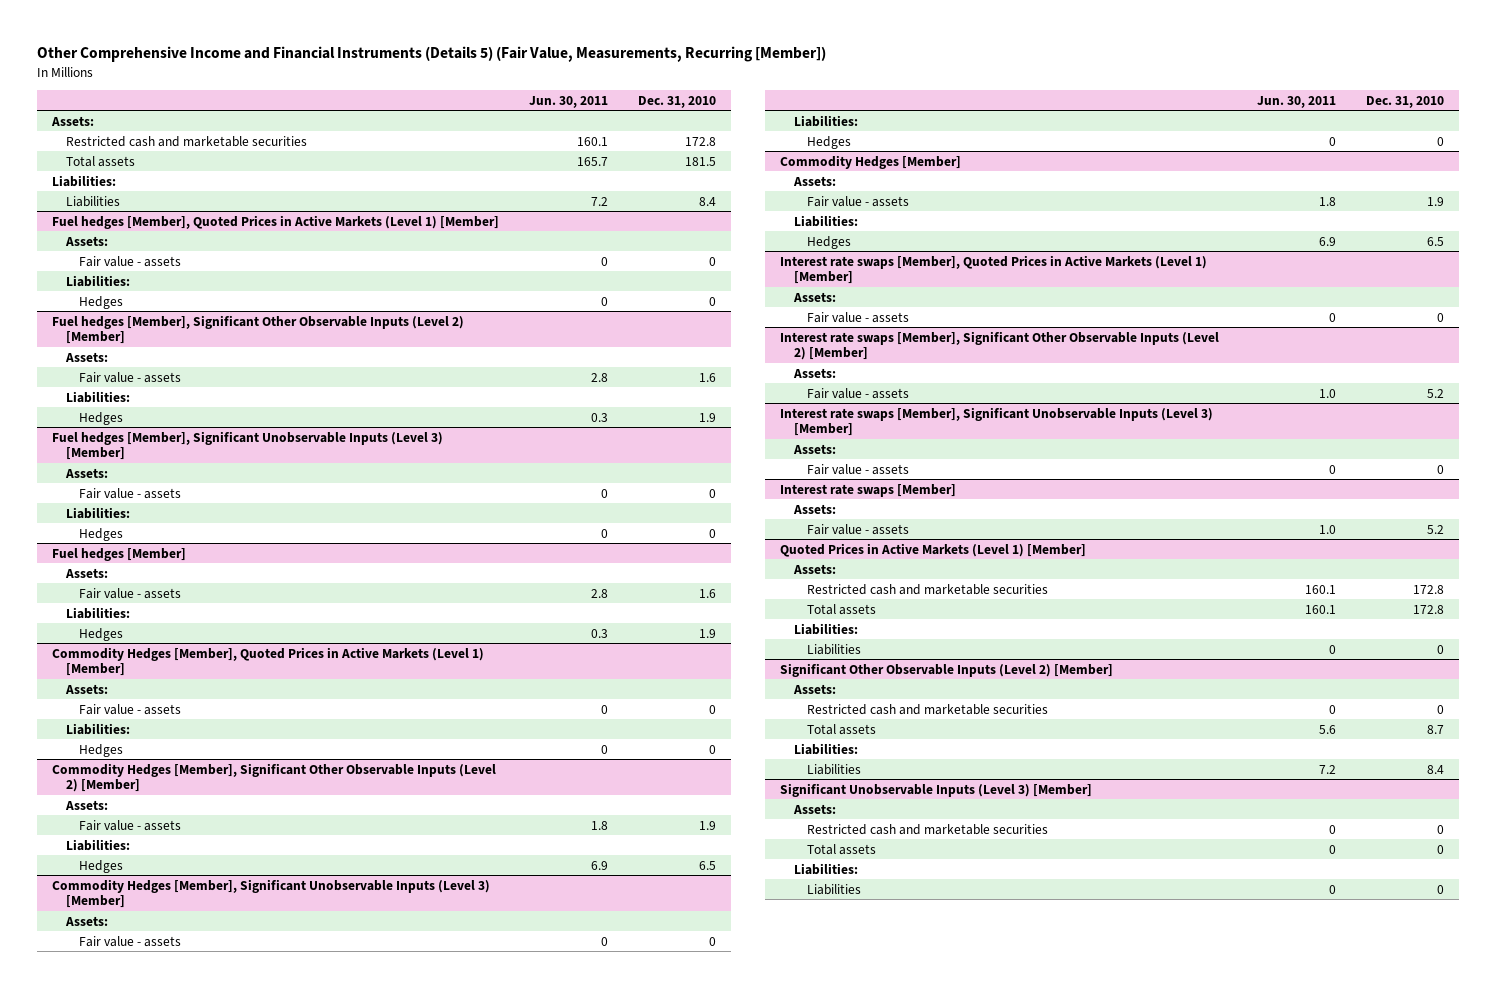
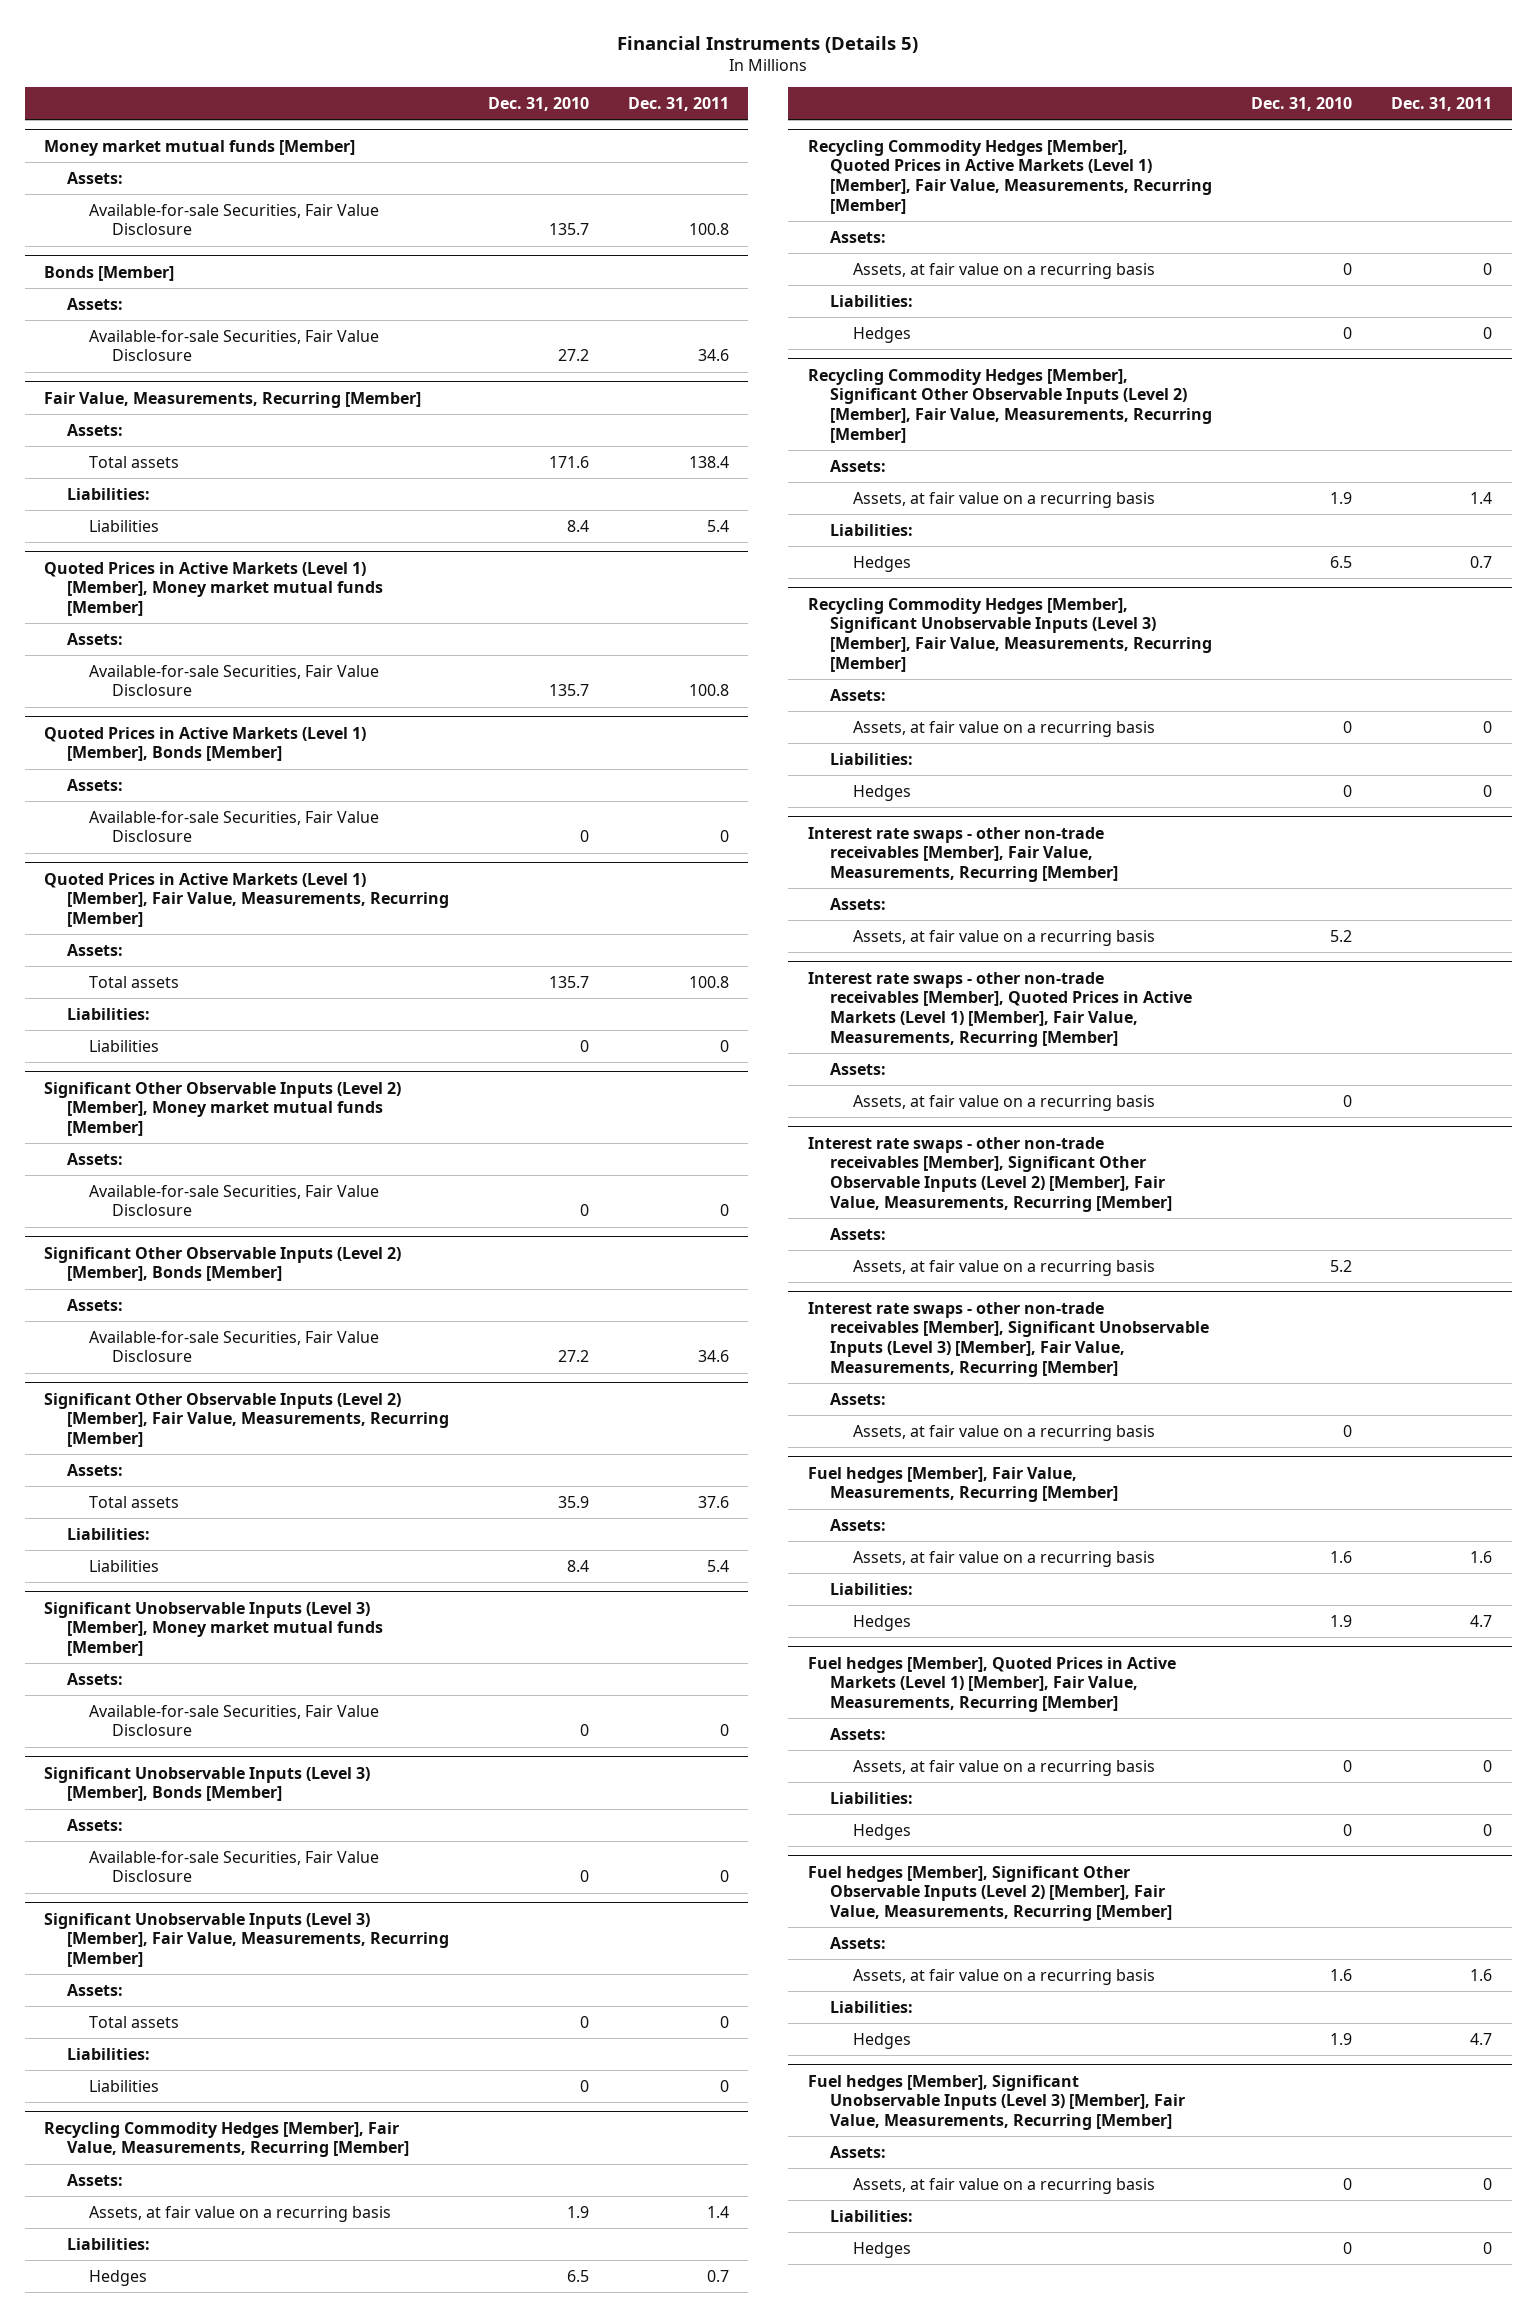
- Other Comprehensive Income and Financial Instruments (Details 5) (Fair Value, Measurements, Recurring [Member])
+ Financial Instruments (Details 5)
- | Jun. 30, 2011 | Dec. 31, 2010
+ | Dec. 31, 2010 | Dec. 31, 2011
+ Money market mutual funds [Member]
- Restricted cash and marketable securities | 160.1 | 172.8
- Total assets | 165.7 | 181.5
+ Available-for-sale Securities, Fair Value Disclosure | 135.7 | 100.8
+ Bonds [Member]
+ Assets:
+ Available-for-sale Securities, Fair Value Disclosure | 27.2 | 34.6
+ Fair Value, Measurements, Recurring [Member]
+ Assets:
+ Total assets | 171.6 | 138.4
- Fuel hedges [Member], Quoted Prices in Active Markets (Level 1) [Member]
+ Quoted Prices in Active Markets (Level 1) [Member], Money market mutual funds [Member]
- Fair value - assets | 0 | 0
+ Available-for-sale Securities, Fair Value Disclosure | 135.7 | 100.8
+ Quoted Prices in Active Markets (Level 1) [Member], Bonds [Member]
+ Assets:
+ Available-for-sale Securities, Fair Value Disclosure | 0 | 0
+ Quoted Prices in Active Markets (Level 1) [Member], Fair Value, Measurements, Recurring [Member]
+ Assets:
+ Total assets | 135.7 | 100.8
- Hedges | 0 | 0
- Fuel hedges [Member], Significant Other Observable Inputs (Level 2) [Member]
+ Liabilities | 0 | 0
+ Significant Other Observable Inputs (Level 2) [Member], Money market mutual funds [Member]
- Fair value - assets | 2.8 | 1.6
+ Available-for-sale Securities, Fair Value Disclosure | 0 | 0
+ Significant Other Observable Inputs (Level 2) [Member], Bonds [Member]
+ Assets:
+ Available-for-sale Securities, Fair Value Disclosure | 27.2 | 34.6
+ Significant Other Observable Inputs (Level 2) [Member], Fair Value, Measurements, Recurring [Member]
+ Assets:
+ Total assets | 35.9 | 37.6
- Hedges | 0.3 | 1.9
- Fuel hedges [Member], Significant Unobservable Inputs (Level 3) [Member]
+ Liabilities | 8.4 | 5.4
+ Significant Unobservable Inputs (Level 3) [Member], Money market mutual funds [Member]
- Fair value - assets | 0 | 0
+ Available-for-sale Securities, Fair Value Disclosure | 0 | 0
+ Significant Unobservable Inputs (Level 3) [Member], Bonds [Member]
+ Assets:
+ Available-for-sale Securities, Fair Value Disclosure | 0 | 0
+ Significant Unobservable Inputs (Level 3) [Member], Fair Value, Measurements, Recurring [Member]
+ Assets:
+ Total assets | 0 | 0
- Hedges | 0 | 0
- Fuel hedges [Member]
+ Liabilities | 0 | 0
+ Recycling Commodity Hedges [Member], Fair Value, Measurements, Recurring [Member]
- Fair value - assets | 2.8 | 1.6
+ Assets, at fair value on a recurring basis | 1.9 | 1.4
- Hedges | 0.3 | 1.9
- Commodity Hedges [Member], Quoted Prices in Active Markets (Level 1) [Member]
+ Hedges | 6.5 | 0.7
+ Recycling Commodity Hedges [Member], Quoted Prices in Active Markets (Level 1) [Member], Fair Value, Measurements, Recurring [Member]
- Fair value - assets | 0 | 0
+ Assets, at fair value on a recurring basis | 0 | 0
- Commodity Hedges [Member], Significant Other Observable Inputs (Level 2) [Member]
+ Recycling Commodity Hedges [Member], Significant Other Observable Inputs (Level 2) [Member], Fair Value, Measurements, Recurring [Member]
- Fair value - assets | 1.8 | 1.9
+ Assets, at fair value on a recurring basis | 1.9 | 1.4
- Commodity Hedges [Member], Significant Unobservable Inputs (Level 3) [Member]
+ Recycling Commodity Hedges [Member], Significant Unobservable Inputs (Level 3) [Member], Fair Value, Measurements, Recurring [Member]
- Fair value - assets | 0 | 0
+ Assets, at fair value on a recurring basis | 0 | 0
- Commodity Hedges [Member]
+ Interest rate swaps - other non-trade receivables [Member], Fair Value, Measurements, Recurring [Member]
- Fair value - assets | 1.8 | 1.9
- Liabilities:
- Hedges | 6.9 | 6.5
- Interest rate swaps [Member], Quoted Prices in Active Markets (Level 1) [Member]
+ Assets, at fair value on a recurring basis | 5.2 |
+ Interest rate swaps - other non-trade receivables [Member], Quoted Prices in Active Markets (Level 1) [Member], Fair Value, Measurements, Recurring [Member]
- Fair value - assets | 0 | 0
- Interest rate swaps [Member], Significant Other Observable Inputs (Level 2) [Member]
+ Assets, at fair value on a recurring basis | 0 |
+ Interest rate swaps - other non-trade receivables [Member], Significant Other Observable Inputs (Level 2) [Member], Fair Value, Measurements, Recurring [Member]
- Fair value - assets | 1.0 | 5.2
- Interest rate swaps [Member], Significant Unobservable Inputs (Level 3) [Member]
+ Assets, at fair value on a recurring basis | 5.2 |
+ Interest rate swaps - other non-trade receivables [Member], Significant Unobservable Inputs (Level 3) [Member], Fair Value, Measurements, Recurring [Member]
- Fair value - assets | 0 | 0
- Interest rate swaps [Member]
+ Assets, at fair value on a recurring basis | 0 |
+ Fuel hedges [Member], Fair Value, Measurements, Recurring [Member]
- Fair value - assets | 1.0 | 5.2
- Quoted Prices in Active Markets (Level 1) [Member]
+ Assets, at fair value on a recurring basis | 1.6 | 1.6
+ Liabilities:
+ Hedges | 1.9 | 4.7
+ Fuel hedges [Member], Quoted Prices in Active Markets (Level 1) [Member], Fair Value, Measurements, Recurring [Member]
- Restricted cash and marketable securities | 160.1 | 172.8
- Total assets | 160.1 | 172.8
+ Assets, at fair value on a recurring basis | 0 | 0
- Liabilities | 0 | 0
- Significant Other Observable Inputs (Level 2) [Member]
+ Hedges | 0 | 0
+ Fuel hedges [Member], Significant Other Observable Inputs (Level 2) [Member], Fair Value, Measurements, Recurring [Member]
- Restricted cash and marketable securities | 0 | 0
- Total assets | 5.6 | 8.7
+ Assets, at fair value on a recurring basis | 1.6 | 1.6
- Liabilities | 7.2 | 8.4
- Significant Unobservable Inputs (Level 3) [Member]
+ Hedges | 1.9 | 4.7
+ Fuel hedges [Member], Significant Unobservable Inputs (Level 3) [Member], Fair Value, Measurements, Recurring [Member]
- Restricted cash and marketable securities | 0 | 0
- Total assets | 0 | 0
+ Assets, at fair value on a recurring basis | 0 | 0
- Liabilities | 0 | 0
+ Hedges | 0 | 0

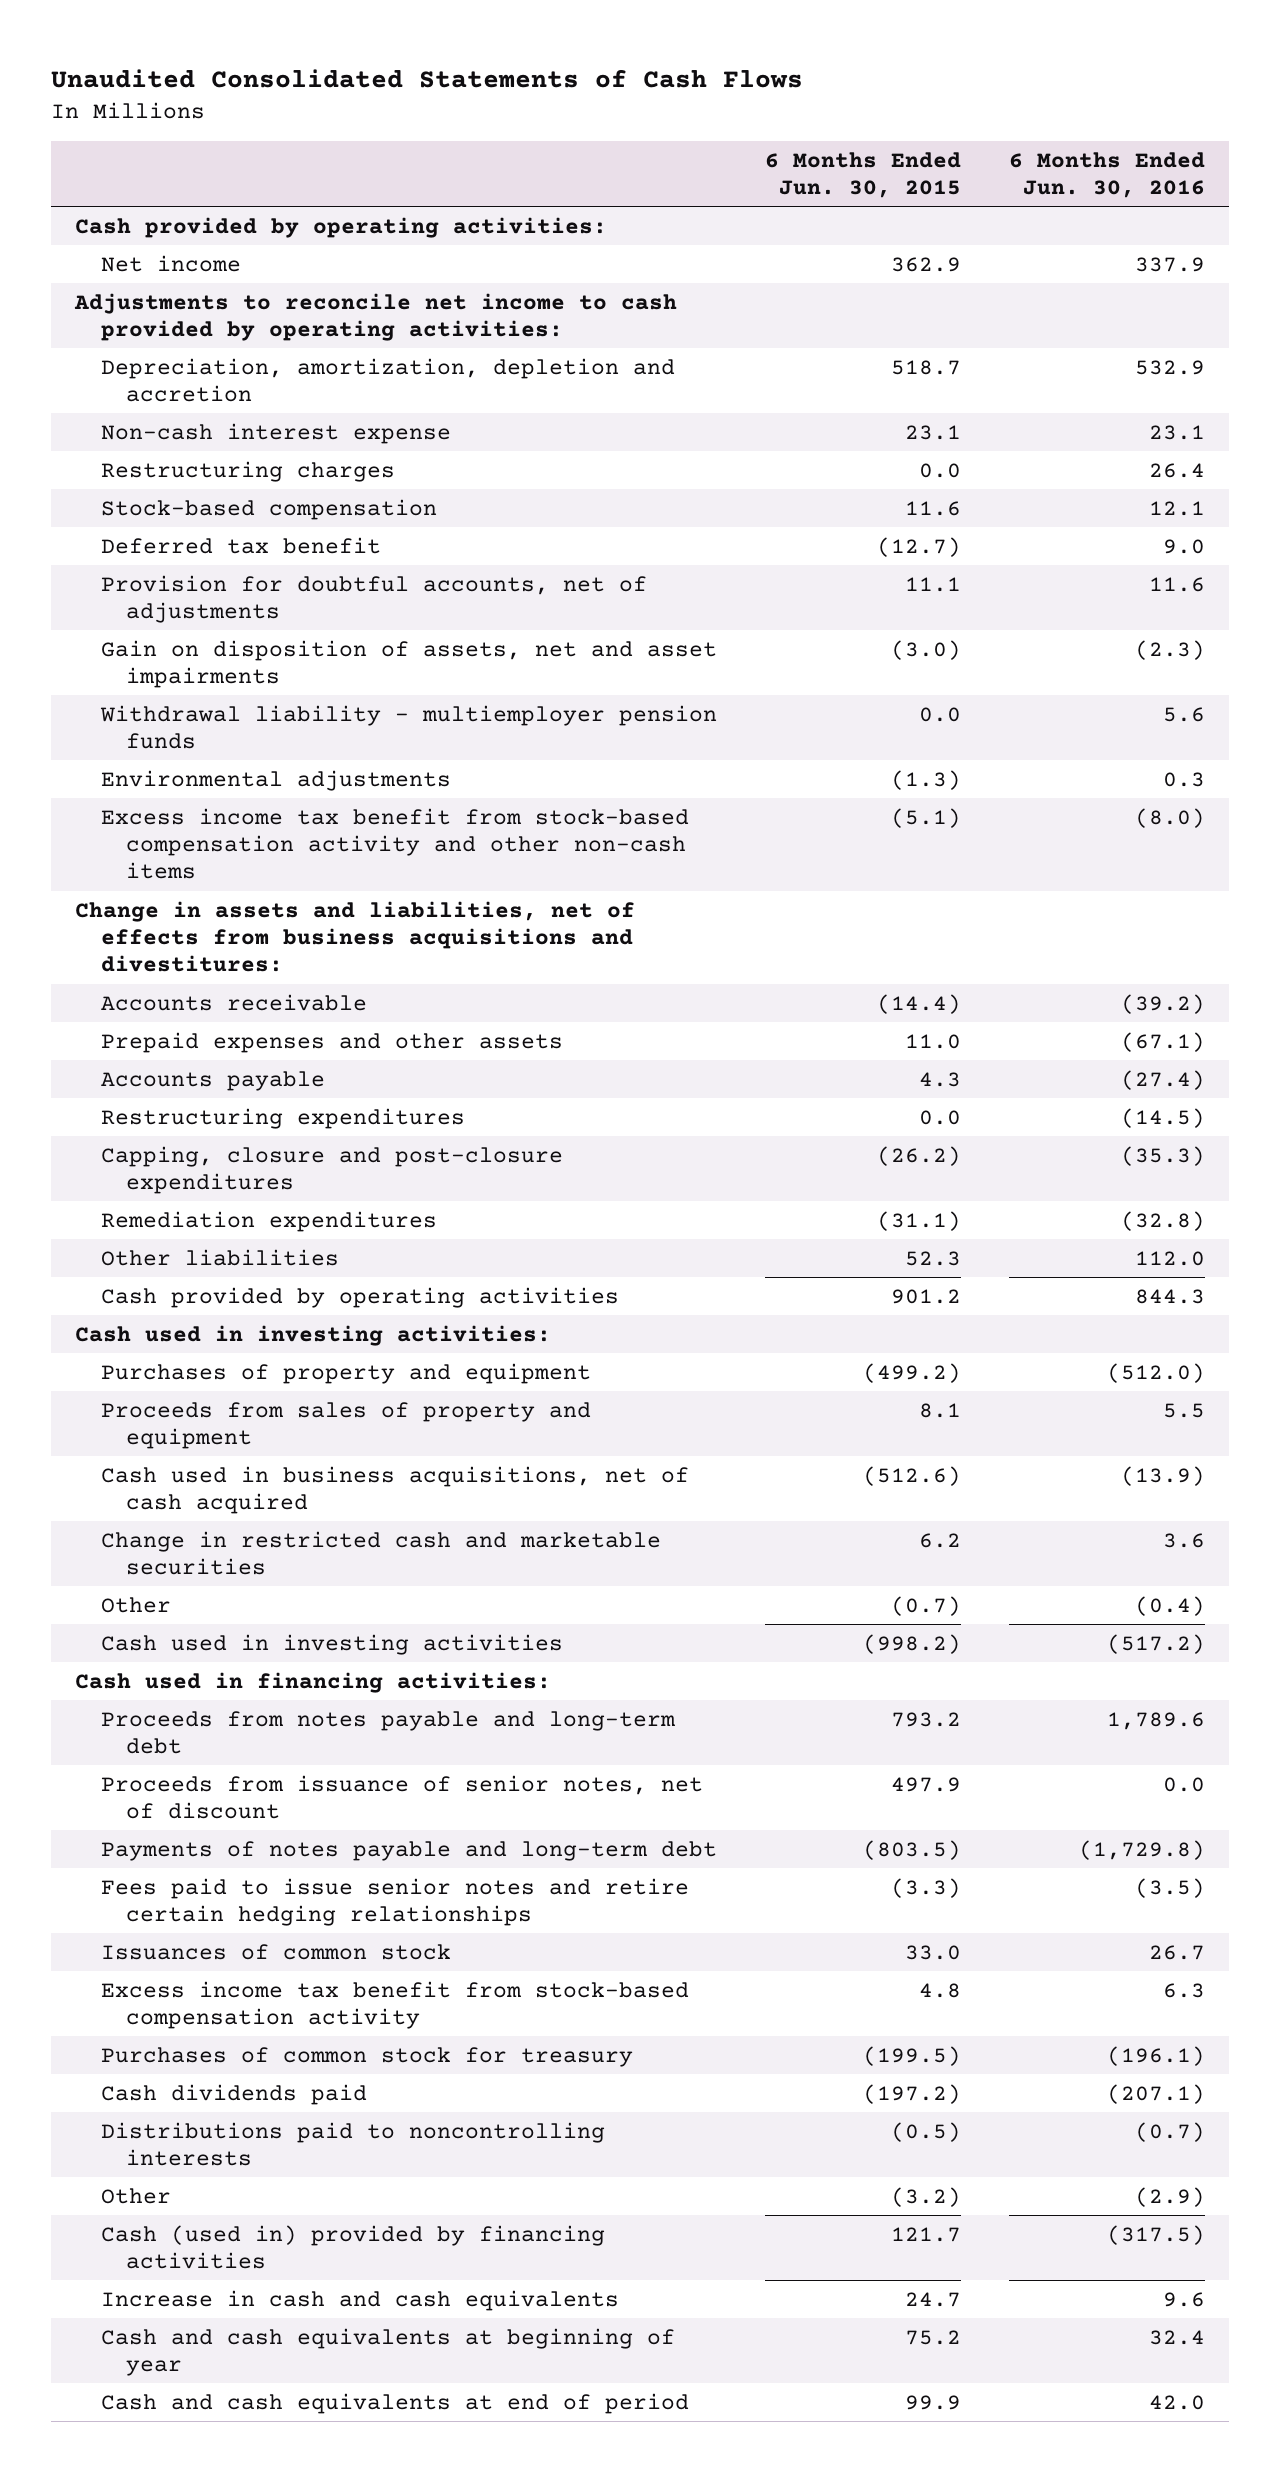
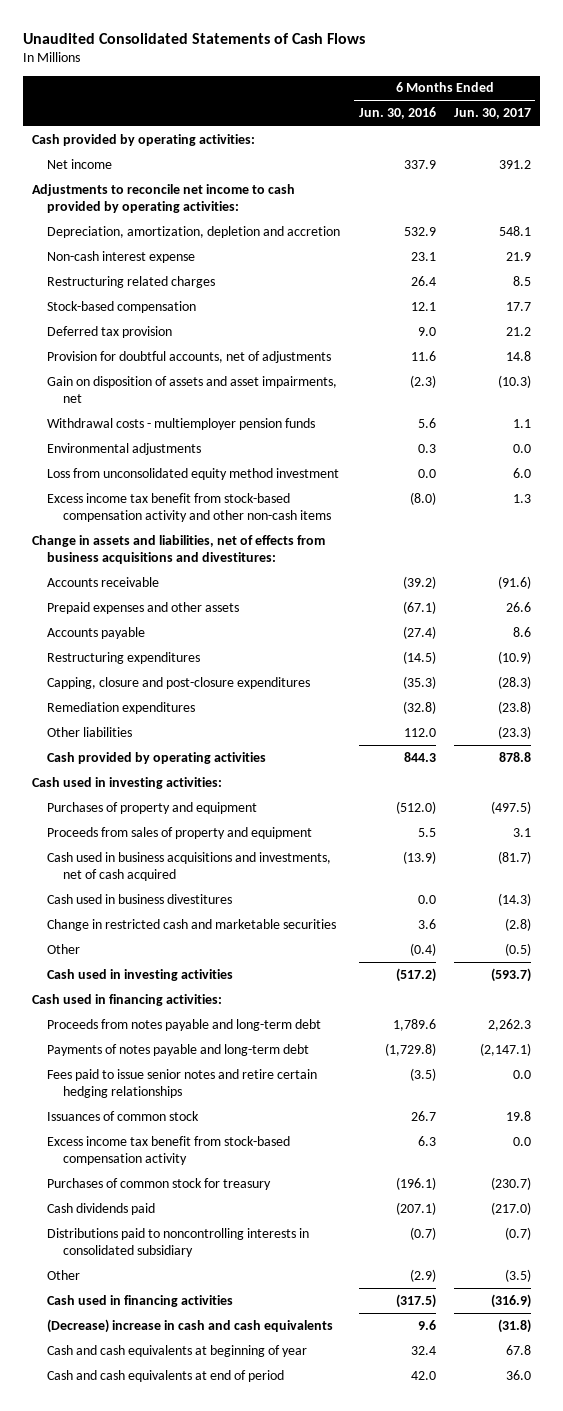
- | 6 Months Ended Jun. 30, 2015 | 6 Months Ended Jun. 30, 2016
+ | 6 Months Ended Jun. 30, 2016 | 6 Months Ended Jun. 30, 2017
- Restructuring charges | 0.0 | 26.4
+ Restructuring related charges | 26.4 | 8.5
- Deferred tax benefit | (12.7) | 9.0
+ Deferred tax provision | 9.0 | 21.2
- Gain on disposition of assets, net and asset impairments | (3.0) | (2.3)
- Withdrawal liability - multiemployer pension funds | 0.0 | 5.6
+ Gain on disposition of assets and asset impairments, net | (2.3) | (10.3)
+ Withdrawal costs - multiemployer pension funds | 5.6 | 1.1
+ Loss from unconsolidated equity method investment | 0.0 | 6.0
- Cash used in business acquisitions, net of cash acquired | (512.6) | (13.9)
+ Cash used in business acquisitions and investments, net of cash acquired | (13.9) | (81.7)
+ Cash used in business divestitures | 0.0 | (14.3)
- Proceeds from issuance of senior notes, net of discount | 497.9 | 0.0
- Distributions paid to noncontrolling interests | (0.5) | (0.7)
+ Distributions paid to noncontrolling interests in consolidated subsidiary | (0.7) | (0.7)
- Cash (used in) provided by financing activities | 121.7 | (317.5)
- Increase in cash and cash equivalents | 24.7 | 9.6
+ Cash used in financing activities | (317.5) | (316.9)
+ (Decrease) increase in cash and cash equivalents | 9.6 | (31.8)

